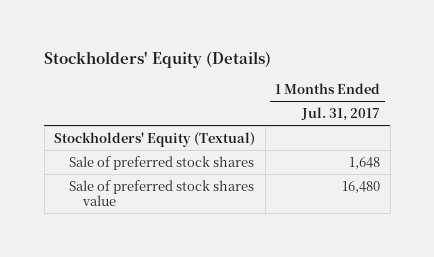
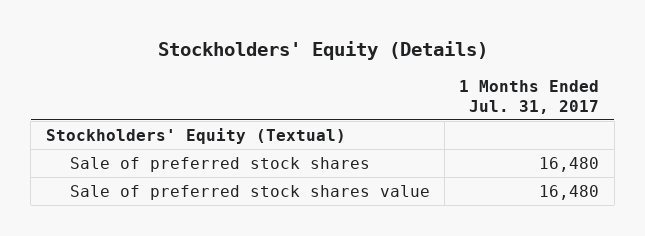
- Sale of preferred stock shares | 1,648
+ Sale of preferred stock shares | 16,480

